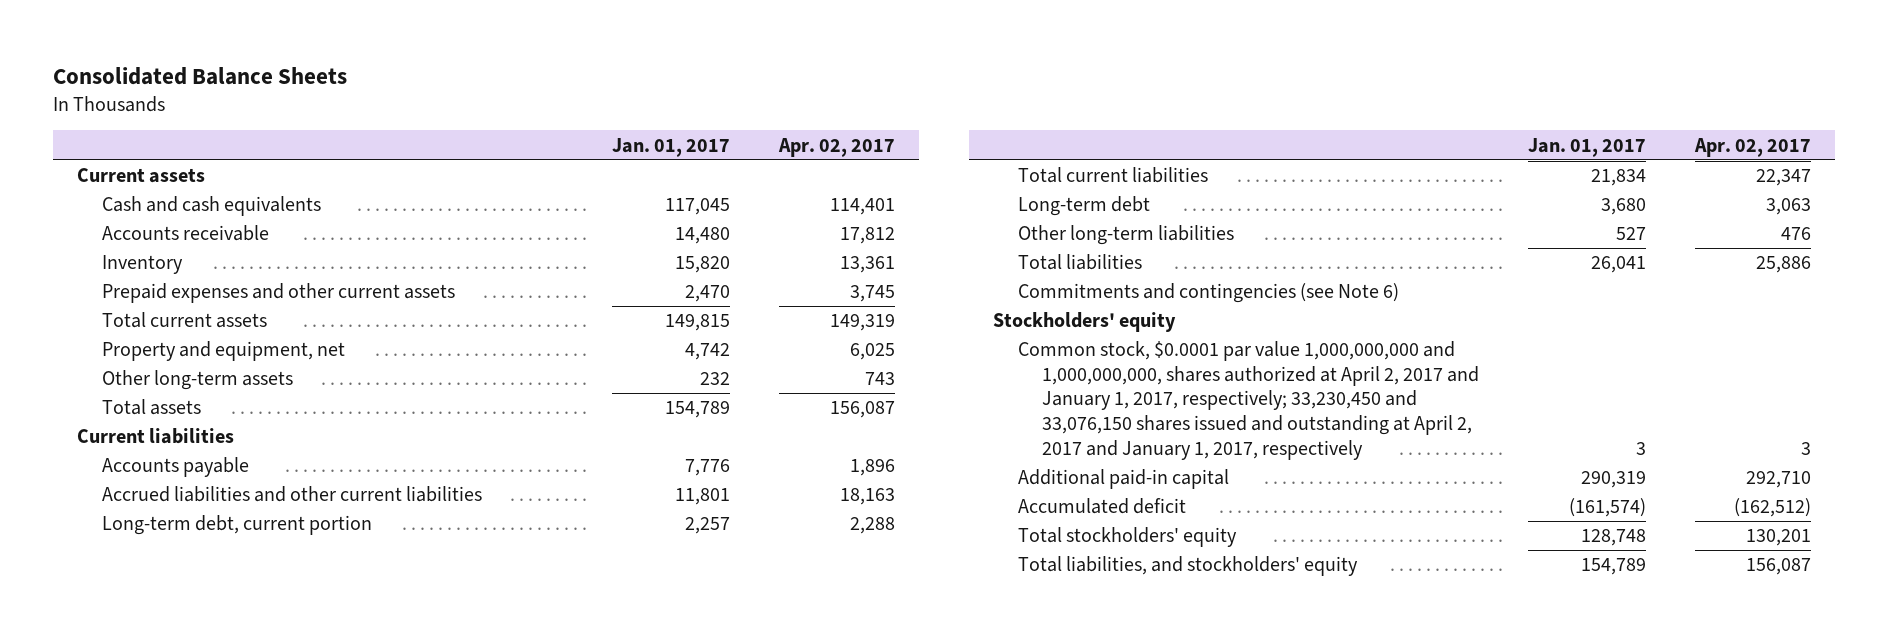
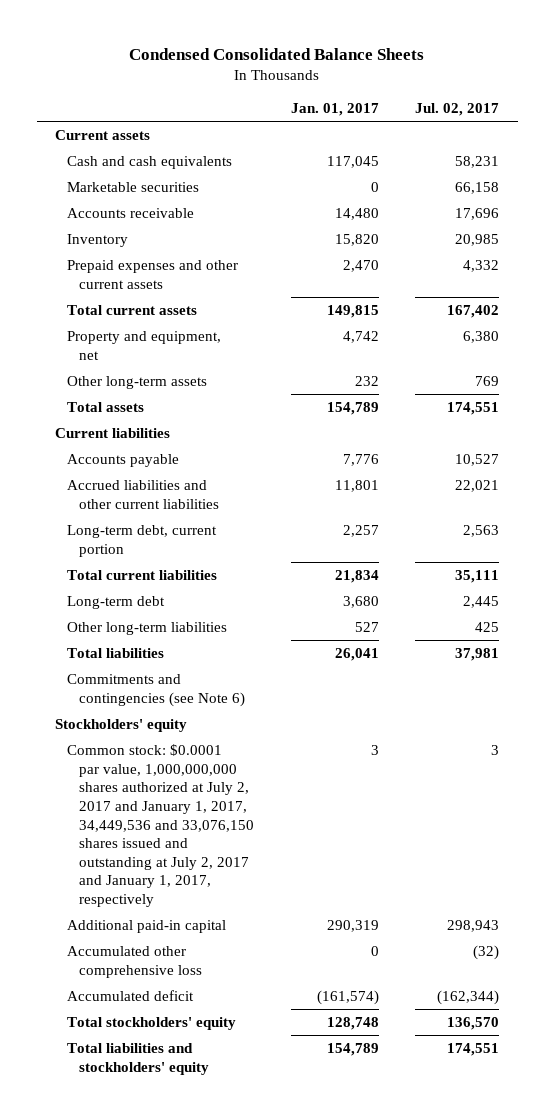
- Consolidated Balance Sheets
+ Condensed Consolidated Balance Sheets
- | Jan. 01, 2017 | Apr. 02, 2017
+ | Jan. 01, 2017 | Jul. 02, 2017
+ Marketable securities | 0 | 66,158
- Common stock, $0.0001 par value 1,000,000,000 and 1,000,000,000, shares authorized at April 2, 2017 and January 1, 2017, respectively; 33,230,450 and 33,076,150 shares issued and outstanding at April 2, 2017 and January 1, 2017, respectively | 3 | 3
+ Common stock: $0.0001 par value, 1,000,000,000 shares authorized at July 2, 2017 and January 1, 2017, 34,449,536 and 33,076,150 shares issued and outstanding at July 2, 2017 and January 1, 2017, respectively | 3 | 3
+ Accumulated other comprehensive loss | 0 | (32)
- Total liabilities, and stockholders' equity | 154,789 | 156,087
+ Total liabilities and stockholders' equity | 154,789 | 174,551

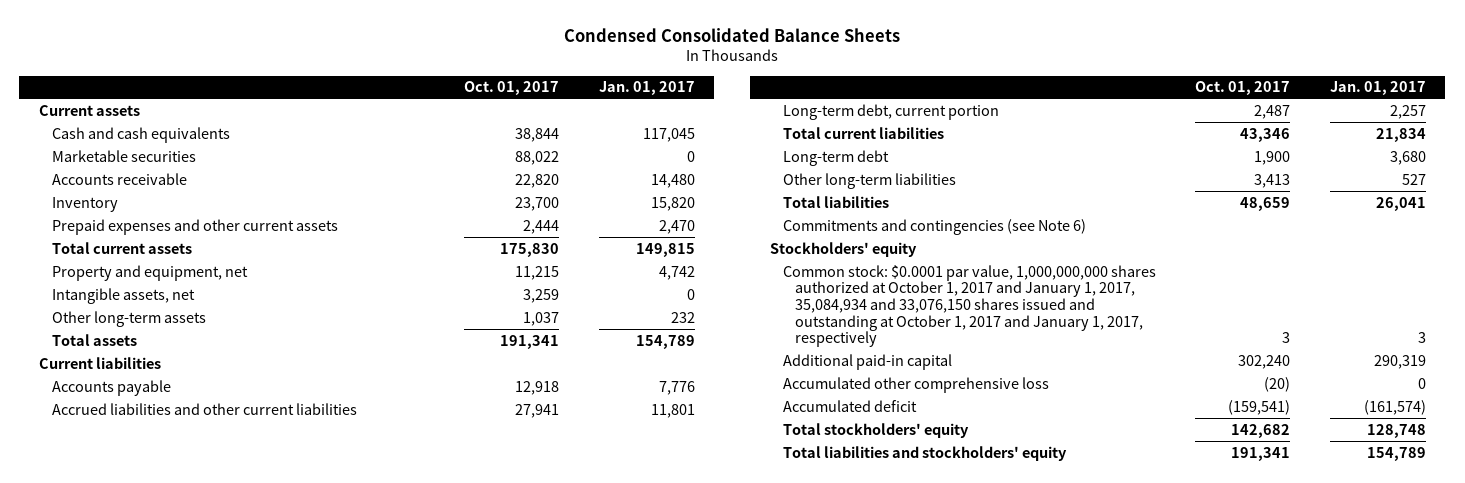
- | Jan. 01, 2017 | Jul. 02, 2017
+ | Oct. 01, 2017 | Jan. 01, 2017
+ Intangible assets, net | 3,259 | 0
- Common stock: $0.0001 par value, 1,000,000,000 shares authorized at July 2, 2017 and January 1, 2017, 34,449,536 and 33,076,150 shares issued and outstanding at July 2, 2017 and January 1, 2017, respectively | 3 | 3
+ Common stock: $0.0001 par value, 1,000,000,000 shares authorized at October 1, 2017 and January 1, 2017, 35,084,934 and 33,076,150 shares issued and outstanding at October 1, 2017 and January 1, 2017, respectively | 3 | 3

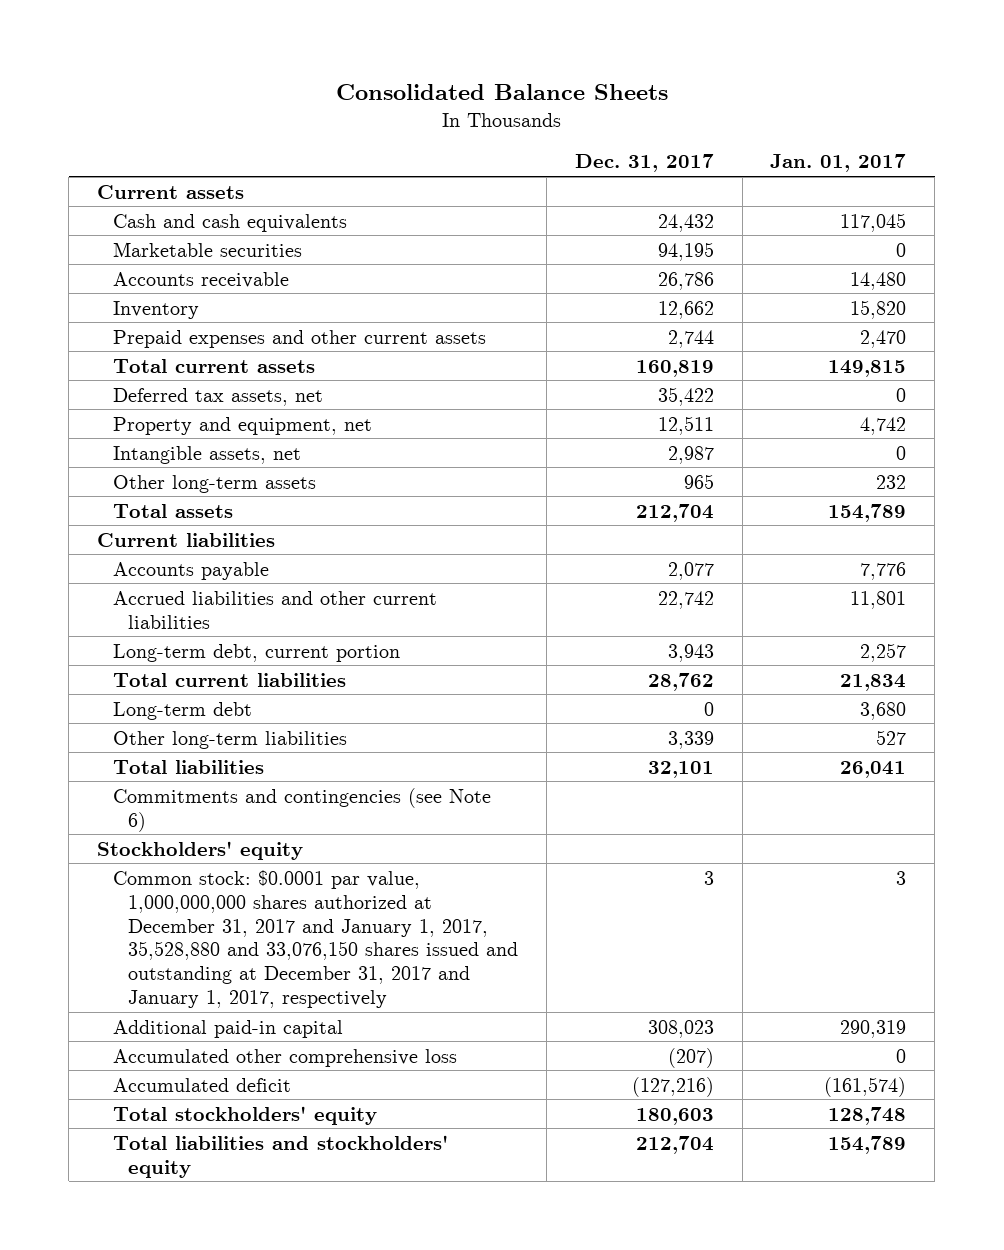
- Condensed Consolidated Balance Sheets
+ Consolidated Balance Sheets
- | Oct. 01, 2017 | Jan. 01, 2017
+ | Dec. 31, 2017 | Jan. 01, 2017
+ Deferred tax assets, net | 35,422 | 0
- Common stock: $0.0001 par value, 1,000,000,000 shares authorized at October 1, 2017 and January 1, 2017, 35,084,934 and 33,076,150 shares issued and outstanding at October 1, 2017 and January 1, 2017, respectively | 3 | 3
+ Common stock: $0.0001 par value, 1,000,000,000 shares authorized at December 31, 2017 and January 1, 2017, 35,528,880 and 33,076,150 shares issued and outstanding at December 31, 2017 and January 1, 2017, respectively | 3 | 3

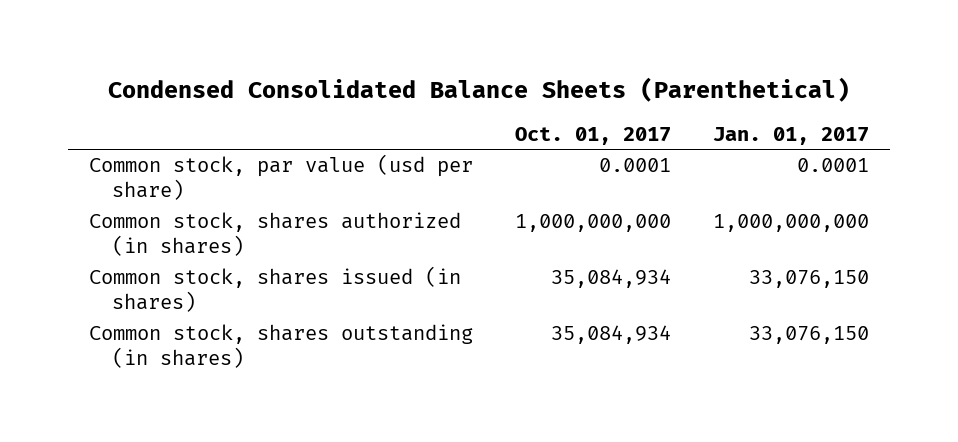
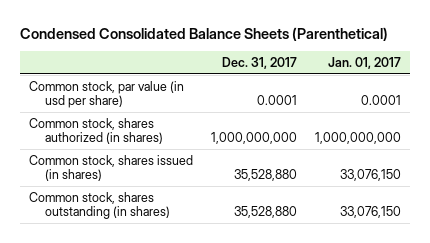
- | Oct. 01, 2017 | Jan. 01, 2017
+ | Dec. 31, 2017 | Jan. 01, 2017
- Common stock, par value (usd per share) | 0.0001 | 0.0001
+ Common stock, par value (in usd per share) | 0.0001 | 0.0001

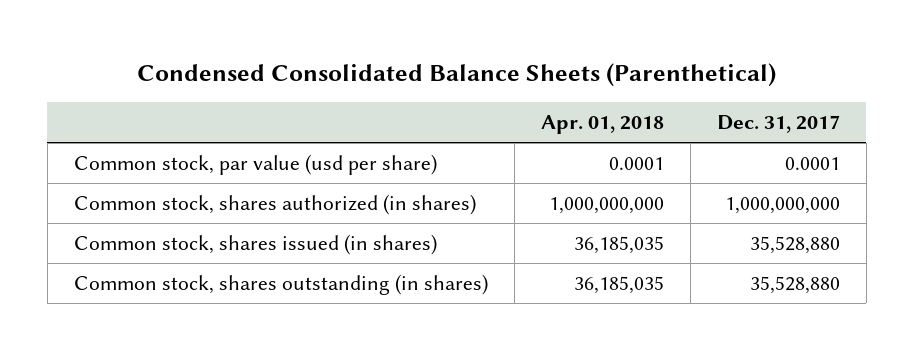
- | Dec. 31, 2017 | Jan. 01, 2017
+ | Apr. 01, 2018 | Dec. 31, 2017
- Common stock, par value (in usd per share) | 0.0001 | 0.0001
+ Common stock, par value (usd per share) | 0.0001 | 0.0001

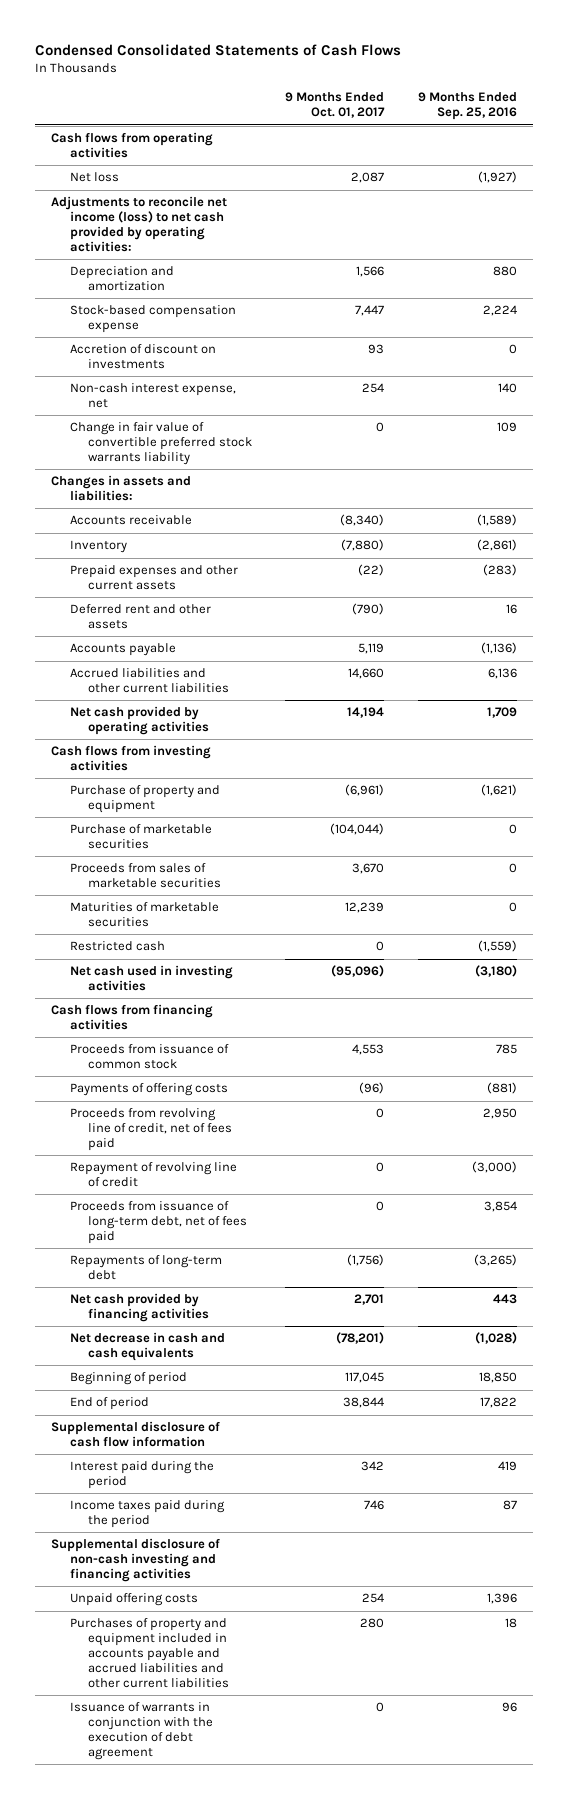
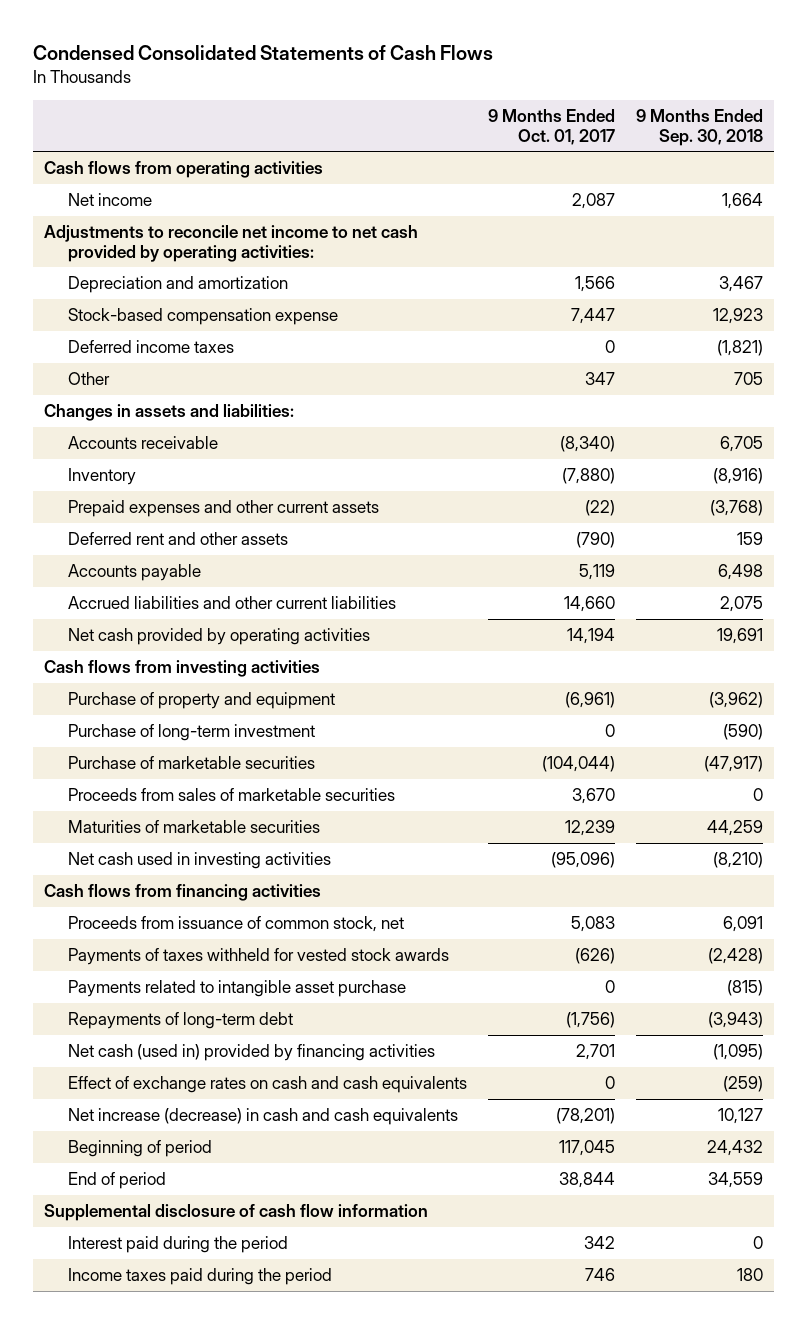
- | 9 Months Ended Oct. 01, 2017 | 9 Months Ended Sep. 25, 2016
+ | 9 Months Ended Oct. 01, 2017 | 9 Months Ended Sep. 30, 2018
- Net loss | 2,087 | (1,927)
- Adjustments to reconcile net income (loss) to net cash provided by operating activities:
+ Net income | 2,087 | 1,664
+ Adjustments to reconcile net income to net cash provided by operating activities:
- Accretion of discount on investments | 93 | 0
- Non-cash interest expense, net | 254 | 140
- Change in fair value of convertible preferred stock warrants liability | 0 | 109
+ Deferred income taxes | 0 | (1,821)
+ Other | 347 | 705
+ Purchase of long-term investment | 0 | (590)
- Restricted cash | 0 | (1,559)
- Proceeds from issuance of common stock | 4,553 | 785
- Payments of offering costs | (96) | (881)
- Proceeds from revolving line of credit, net of fees paid | 0 | 2,950
- Repayment of revolving line of credit | 0 | (3,000)
- Proceeds from issuance of long-term debt, net of fees paid | 0 | 3,854
+ Proceeds from issuance of common stock, net | 5,083 | 6,091
+ Payments of taxes withheld for vested stock awards | (626) | (2,428)
+ Payments related to intangible asset purchase | 0 | (815)
- Net cash provided by financing activities | 2,701 | 443
- Net decrease in cash and cash equivalents | (78,201) | (1,028)
+ Net cash (used in) provided by financing activities | 2,701 | (1,095)
+ Effect of exchange rates on cash and cash equivalents | 0 | (259)
+ Net increase (decrease) in cash and cash equivalents | (78,201) | 10,127
- Supplemental disclosure of non-cash investing and financing activities
- Unpaid offering costs | 254 | 1,396
- Purchases of property and equipment included in accounts payable and accrued liabilities and other current liabilities | 280 | 18
- Issuance of warrants in conjunction with the execution of debt agreement | 0 | 96

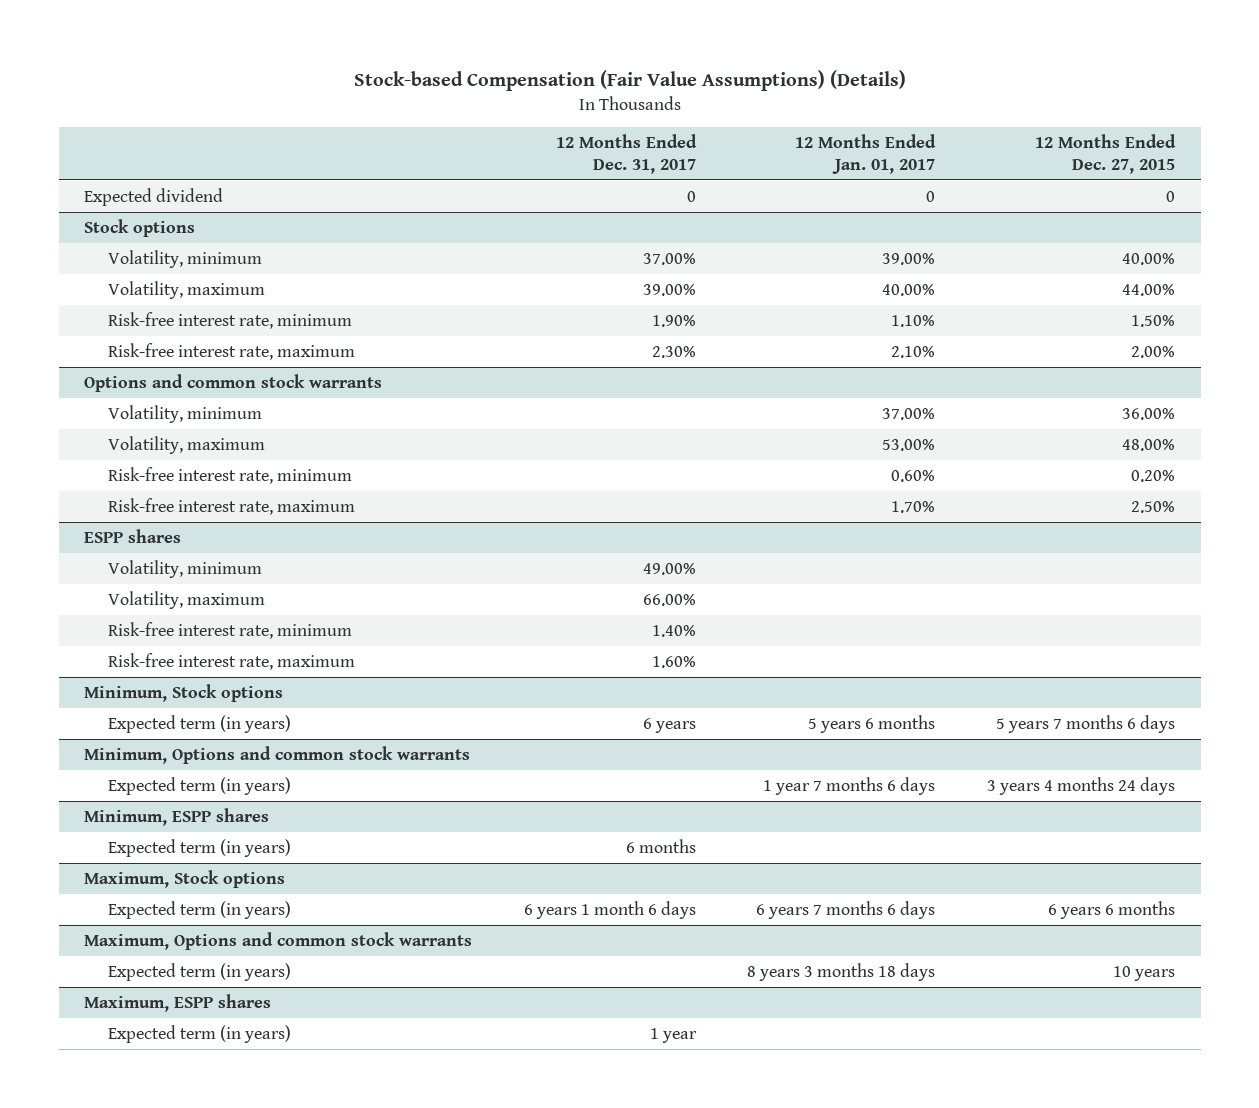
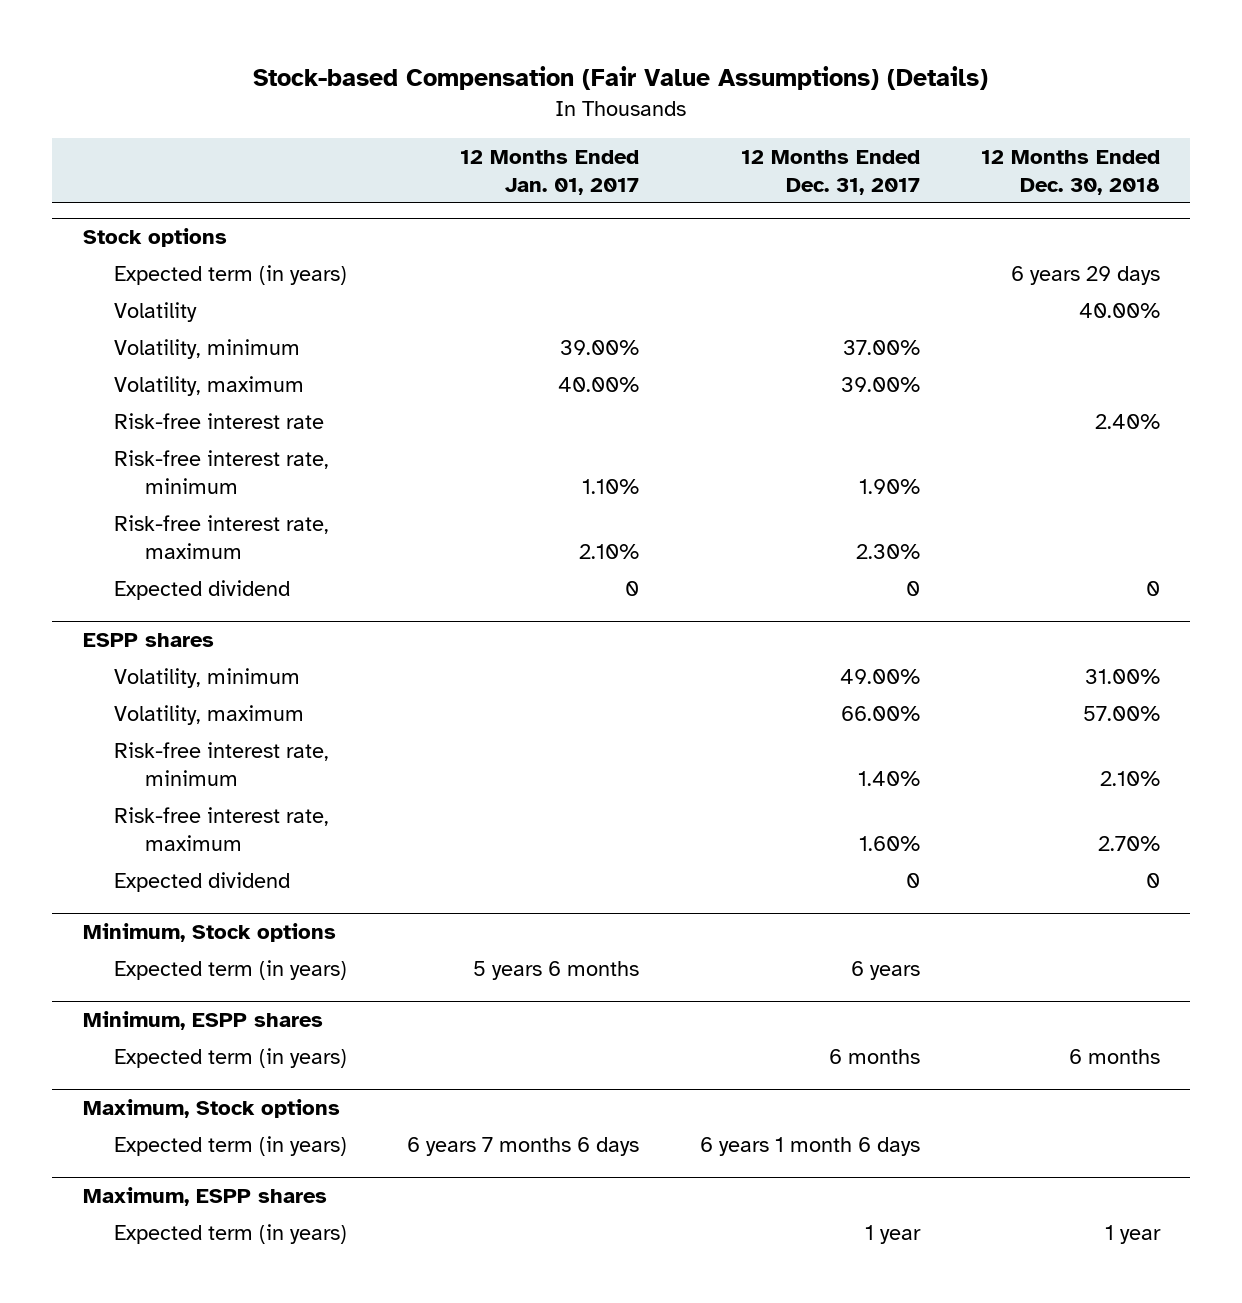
- | 12 Months Ended Dec. 31, 2017 | 12 Months Ended Jan. 01, 2017 | 12 Months Ended Dec. 27, 2015
+ | 12 Months Ended Jan. 01, 2017 | 12 Months Ended Dec. 31, 2017 | 12 Months Ended Dec. 30, 2018
- Expected dividend | 0 | 0 | 0
@ Stock options
+ Expected term (in years) | | | 6 years 29 days
+ Volatility | | | 40.00%
+ Risk-free interest rate | | | 2.40%
- Options and common stock warrants
- Volatility, minimum | | 37.00% | 36.00%
- Volatility, maximum | | 53.00% | 48.00%
- Risk-free interest rate, minimum | | 0.60% | 0.20%
- Risk-free interest rate, maximum | | 1.70% | 2.50%
@ Stock options
+ Expected dividend | 0 | 0 | 0
@ ESPP shares
+ Expected dividend | | 0 | 0
- Minimum, Options and common stock warrants
- Expected term (in years) | | 1 year 7 months 6 days | 3 years 4 months 24 days
- Maximum, Options and common stock warrants
- Expected term (in years) | | 8 years 3 months 18 days | 10 years

